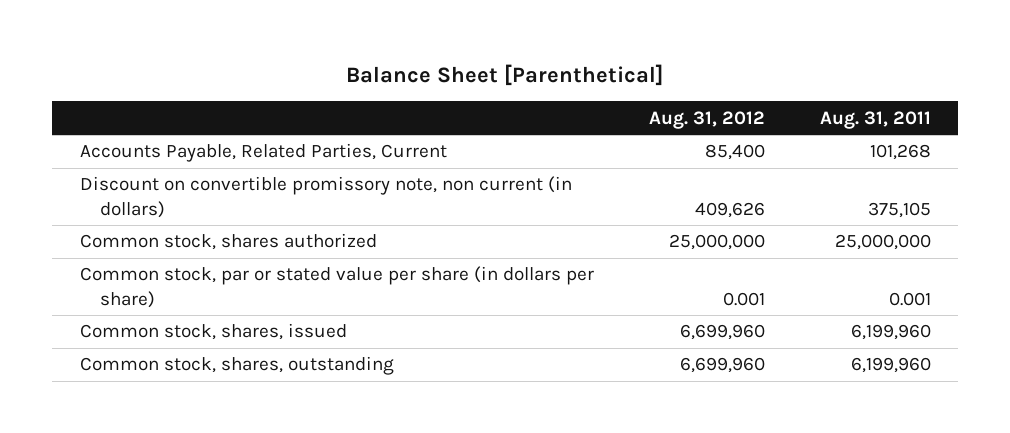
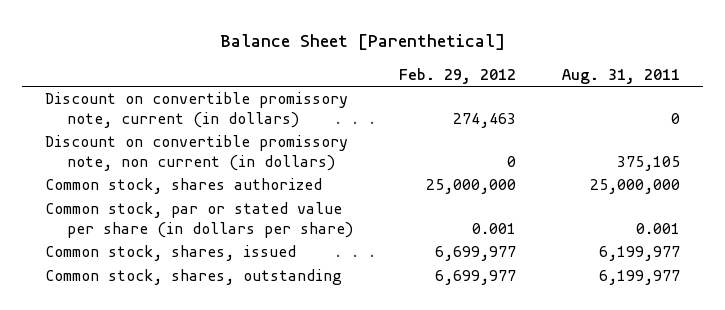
- | Aug. 31, 2012 | Aug. 31, 2011
+ | Feb. 29, 2012 | Aug. 31, 2011
- Accounts Payable, Related Parties, Current | 85,400 | 101,268
+ Discount on convertible promissory note, current (in dollars) | 274,463 | 0
- Common stock, shares, issued | 6,699,960 | 6,199,960
- Common stock, shares, outstanding | 6,699,960 | 6,199,960
+ Common stock, shares, issued | 6,699,977 | 6,199,977
+ Common stock, shares, outstanding | 6,699,977 | 6,199,977

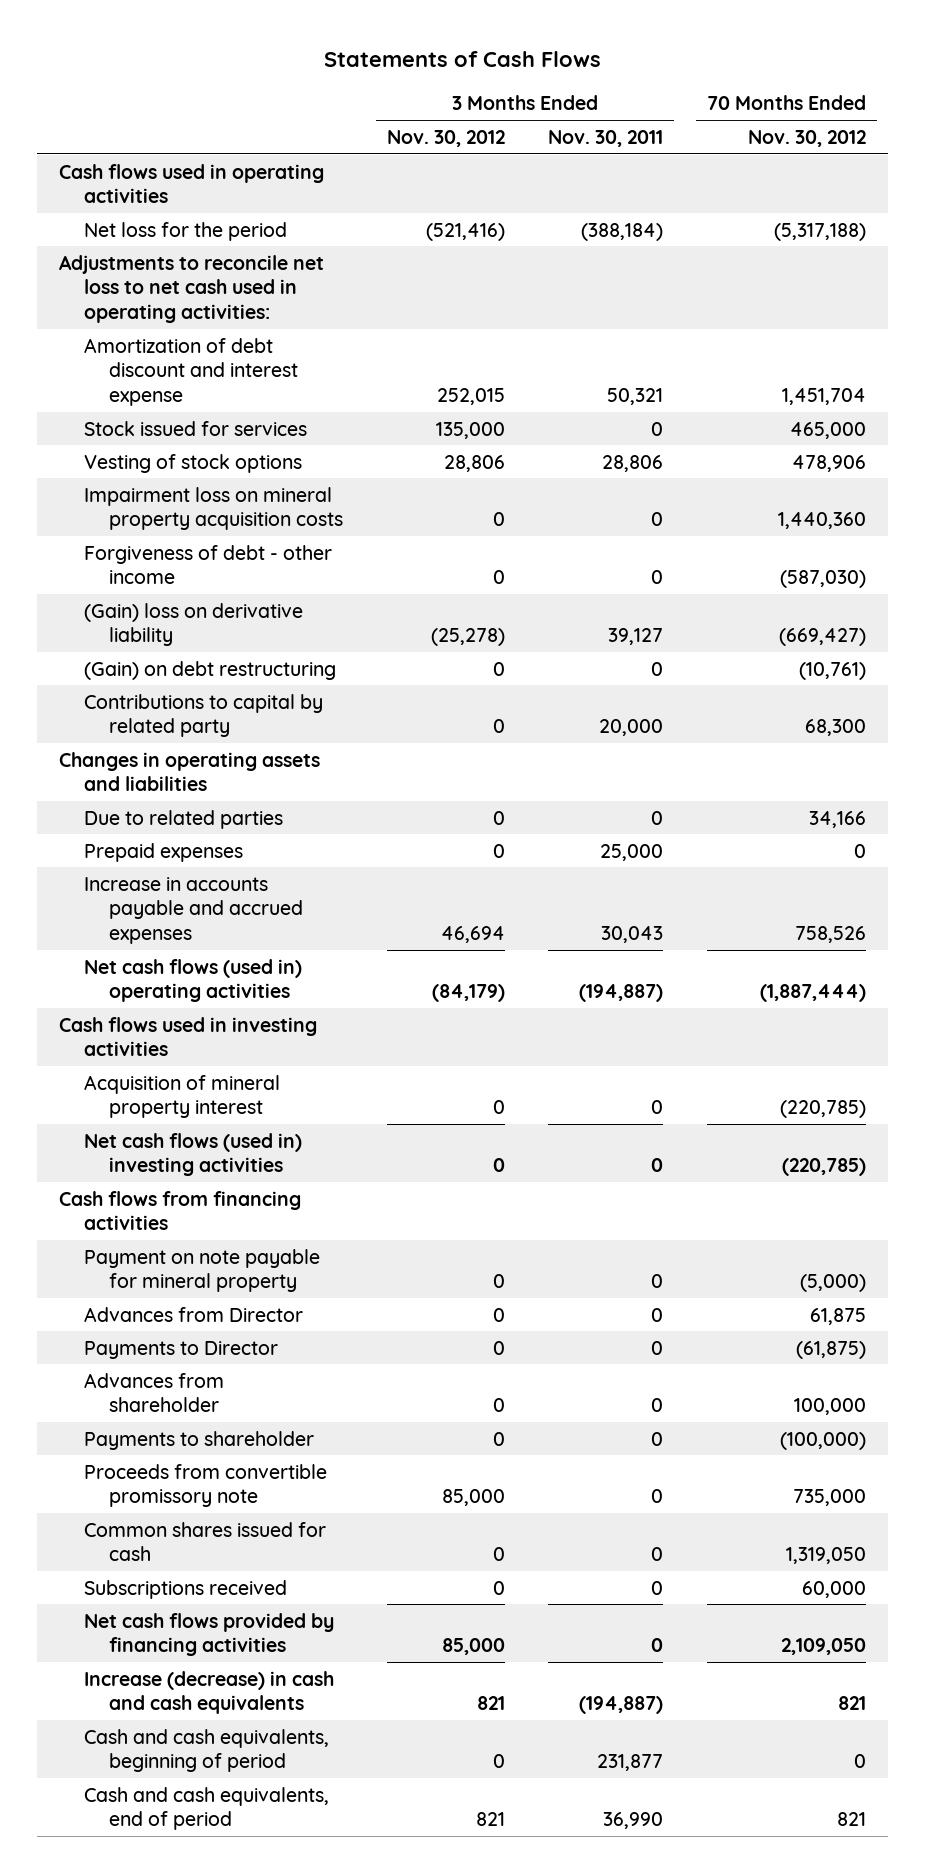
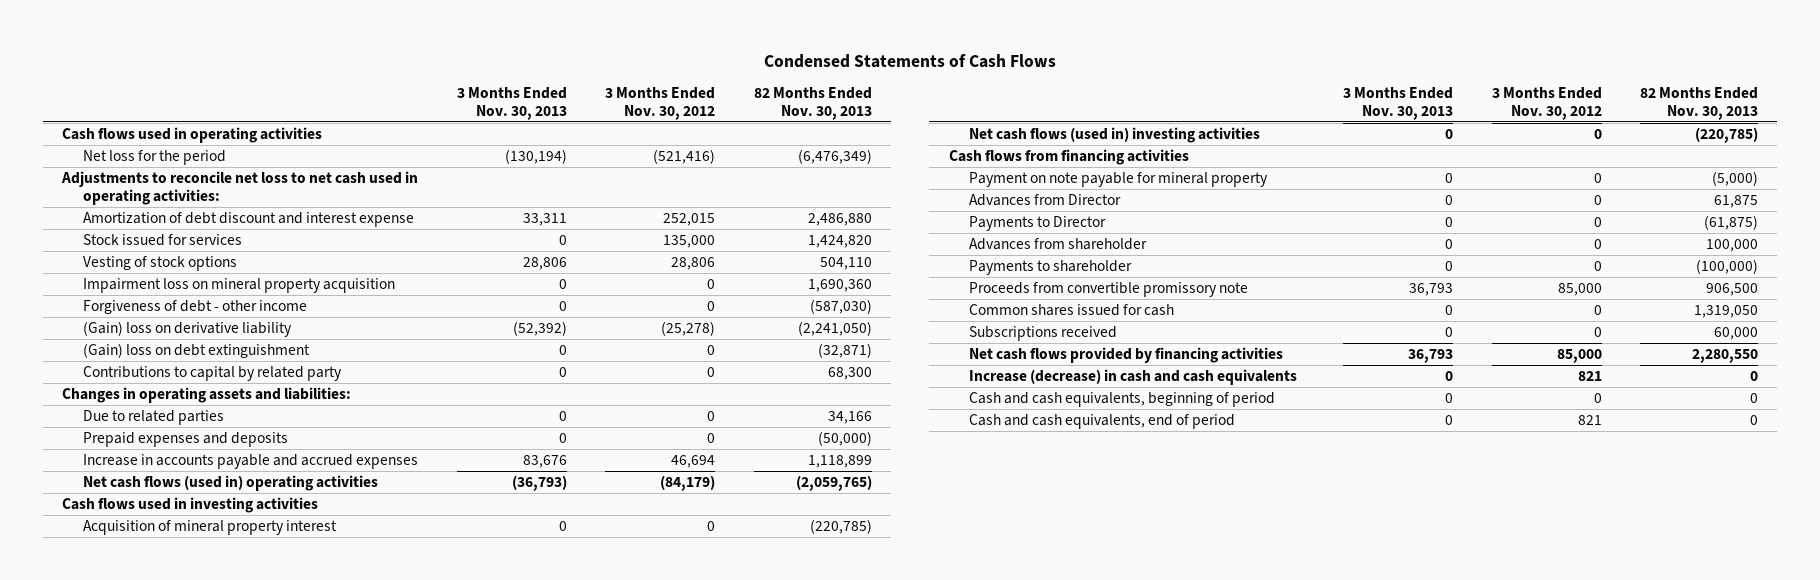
- Statements of Cash Flows
+ Condensed Statements of Cash Flows
- | 3 Months Ended Nov. 30, 2012 | 3 Months Ended Nov. 30, 2011 | 70 Months Ended Nov. 30, 2012
+ | 3 Months Ended Nov. 30, 2013 | 3 Months Ended Nov. 30, 2012 | 82 Months Ended Nov. 30, 2013
- Impairment loss on mineral property acquisition costs | 0 | 0 | 1,440,360
+ Impairment loss on mineral property acquisition | 0 | 0 | 1,690,360
- (Gain) on debt restructuring | 0 | 0 | (10,761)
+ (Gain) loss on debt extinguishment | 0 | 0 | (32,871)
- Changes in operating assets and liabilities
+ Changes in operating assets and liabilities:
- Prepaid expenses | 0 | 25,000 | 0
+ Prepaid expenses and deposits | 0 | 0 | (50,000)

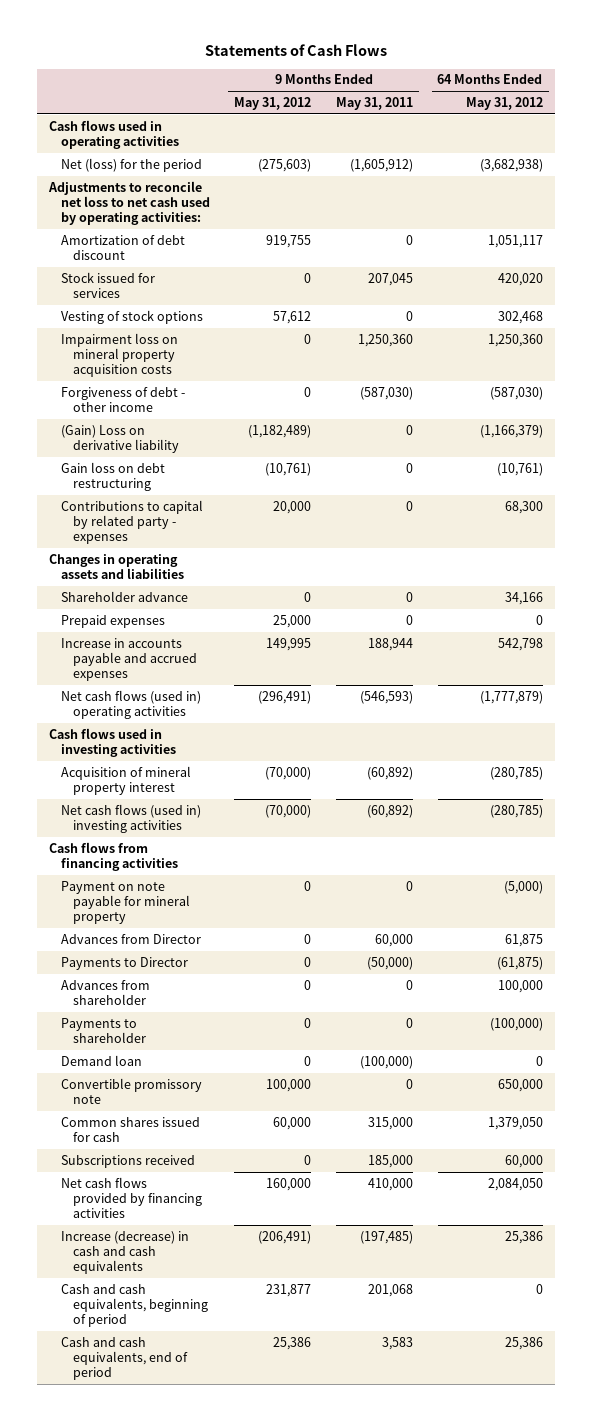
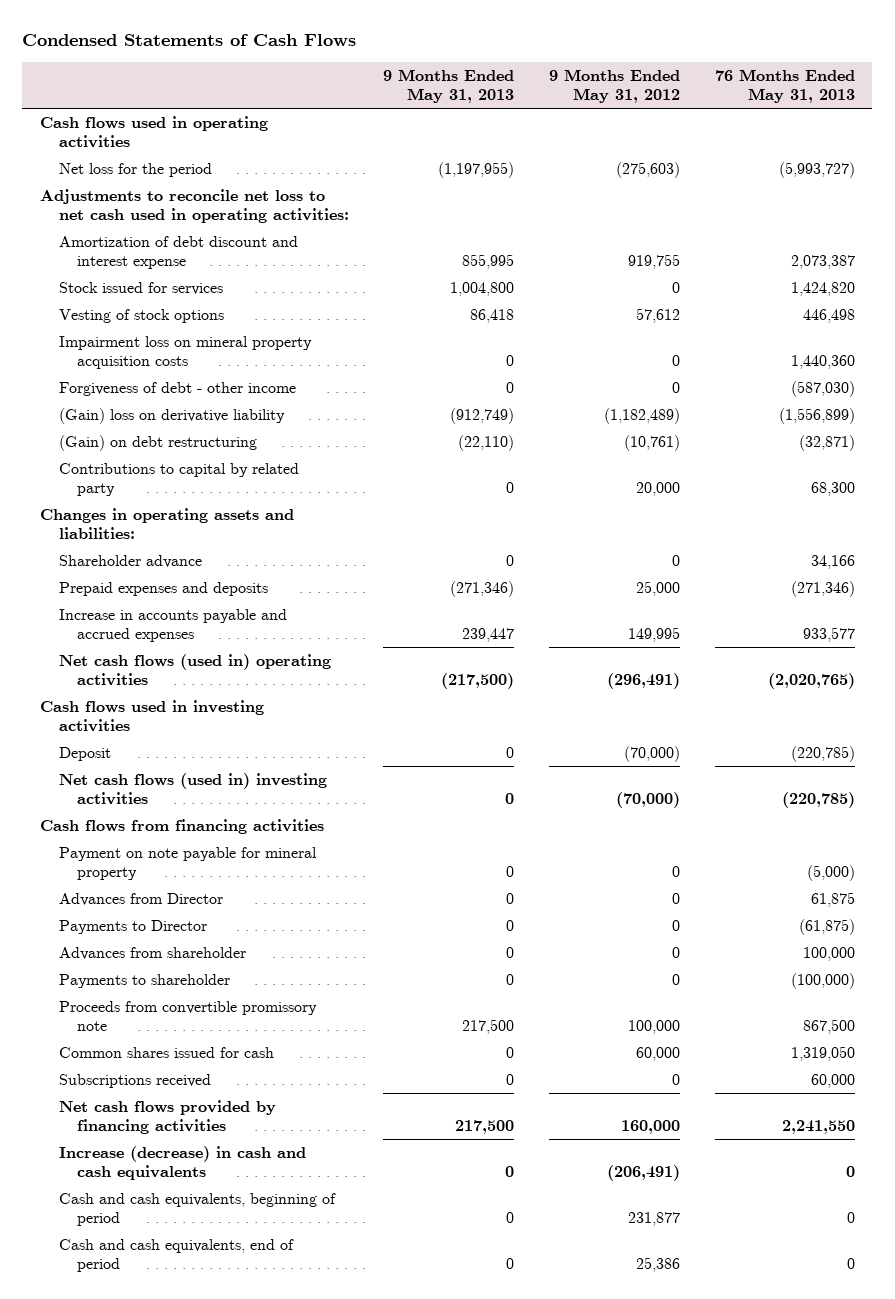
- Statements of Cash Flows
+ Condensed Statements of Cash Flows
- | 9 Months Ended May 31, 2012 | 9 Months Ended May 31, 2011 | 64 Months Ended May 31, 2012
+ | 9 Months Ended May 31, 2013 | 9 Months Ended May 31, 2012 | 76 Months Ended May 31, 2013
- Net (loss) for the period | (275,603) | (1,605,912) | (3,682,938)
- Adjustments to reconcile net loss to net cash used by operating activities:
- Amortization of debt discount | 919,755 | 0 | 1,051,117
+ Net loss for the period | (1,197,955) | (275,603) | (5,993,727)
+ Adjustments to reconcile net loss to net cash used in operating activities:
+ Amortization of debt discount and interest expense | 855,995 | 919,755 | 2,073,387
- (Gain) Loss on derivative liability | (1,182,489) | 0 | (1,166,379)
- Gain loss on debt restructuring | (10,761) | 0 | (10,761)
- Contributions to capital by related party - expenses | 20,000 | 0 | 68,300
- Changes in operating assets and liabilities
+ (Gain) loss on derivative liability | (912,749) | (1,182,489) | (1,556,899)
+ (Gain) on debt restructuring | (22,110) | (10,761) | (32,871)
+ Contributions to capital by related party | 0 | 20,000 | 68,300
+ Changes in operating assets and liabilities:
- Prepaid expenses | 25,000 | 0 | 0
+ Prepaid expenses and deposits | (271,346) | 25,000 | (271,346)
- Acquisition of mineral property interest | (70,000) | (60,892) | (280,785)
+ Deposit | 0 | (70,000) | (220,785)
- Demand loan | 0 | (100,000) | 0
- Convertible promissory note | 100,000 | 0 | 650,000
+ Proceeds from convertible promissory note | 217,500 | 100,000 | 867,500

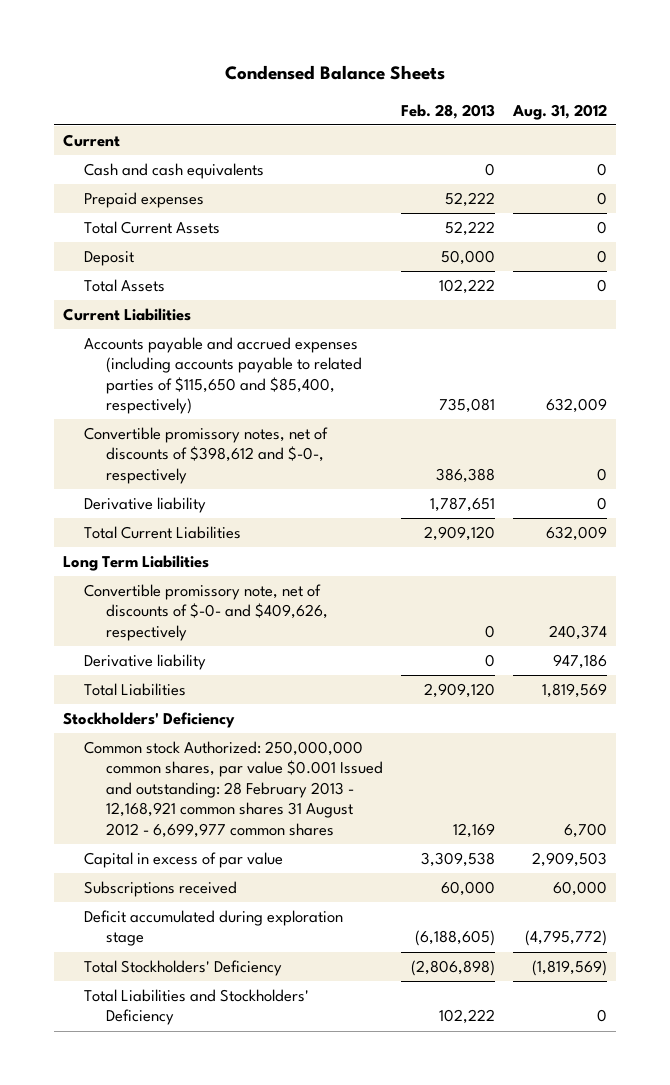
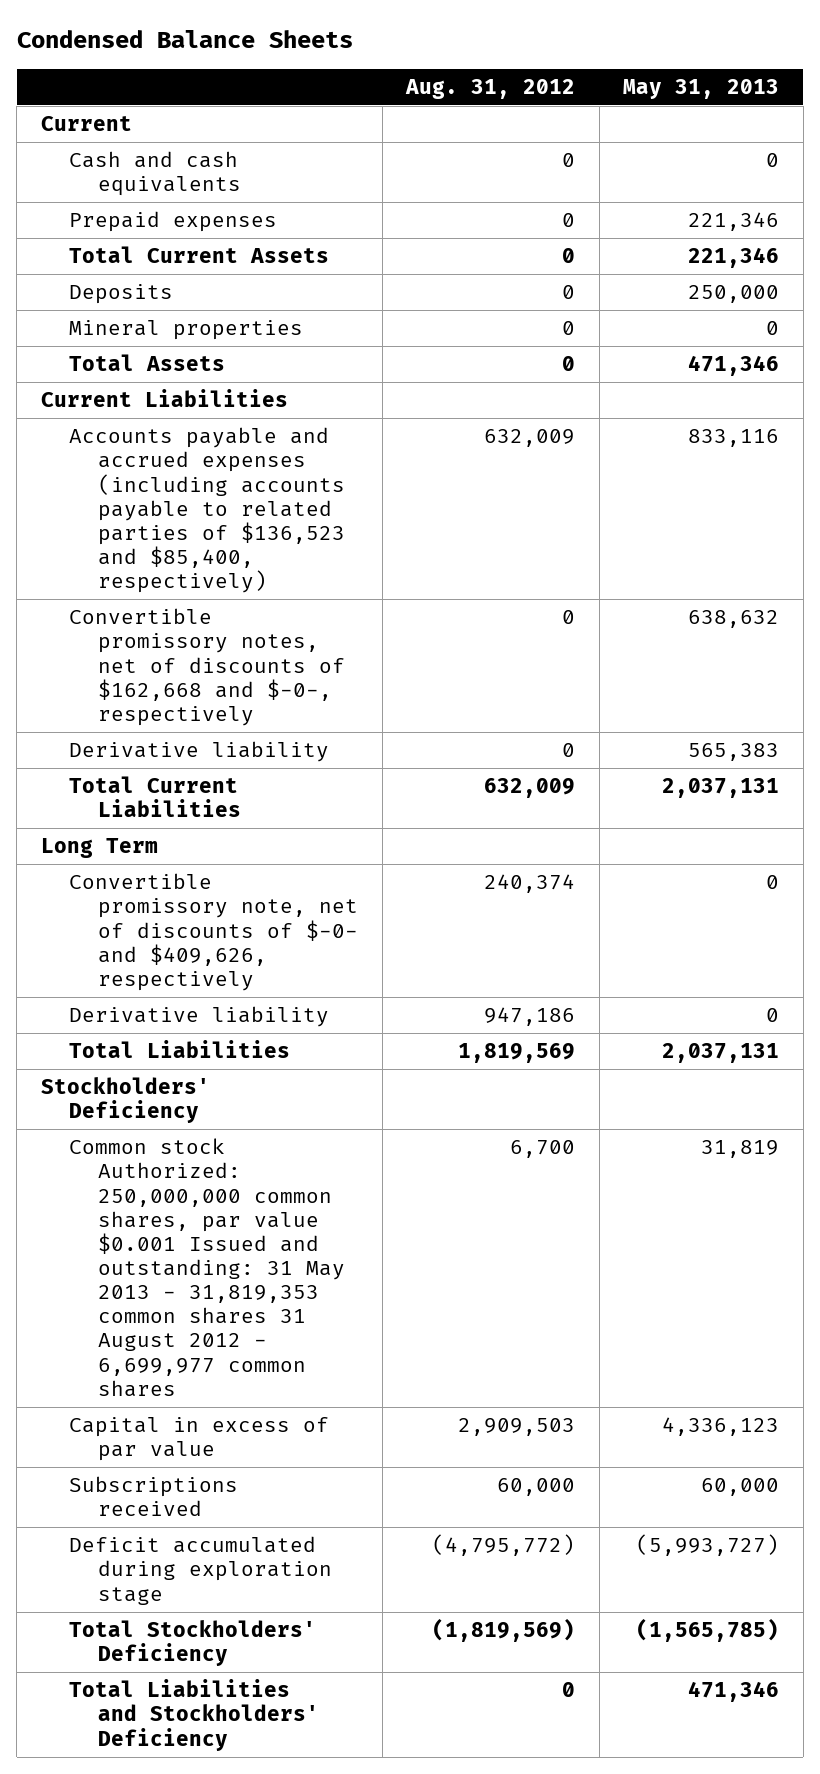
- | Feb. 28, 2013 | Aug. 31, 2012
+ | Aug. 31, 2012 | May 31, 2013
- Deposit | 50,000 | 0
+ Deposits | 0 | 250,000
+ Mineral properties | 0 | 0
- Accounts payable and accrued expenses (including accounts payable to related parties of $115,650 and $85,400, respectively) | 735,081 | 632,009
- Convertible promissory notes, net of discounts of $398,612 and $-0-, respectively | 386,388 | 0
+ Accounts payable and accrued expenses (including accounts payable to related parties of $136,523 and $85,400, respectively) | 632,009 | 833,116
+ Convertible promissory notes, net of discounts of $162,668 and $-0-, respectively | 0 | 638,632
- Long Term Liabilities
+ Long Term
- Common stock Authorized: 250,000,000 common shares, par value $0.001 Issued and outstanding: 28 February 2013 - 12,168,921 common shares 31 August 2012 - 6,699,977 common shares | 12,169 | 6,700
+ Common stock Authorized: 250,000,000 common shares, par value $0.001 Issued and outstanding: 31 May 2013 - 31,819,353 common shares 31 August 2012 - 6,699,977 common shares | 6,700 | 31,819

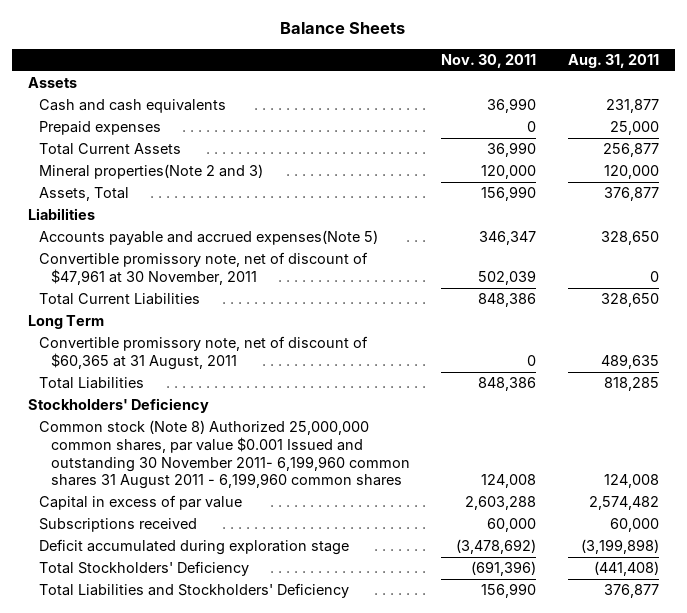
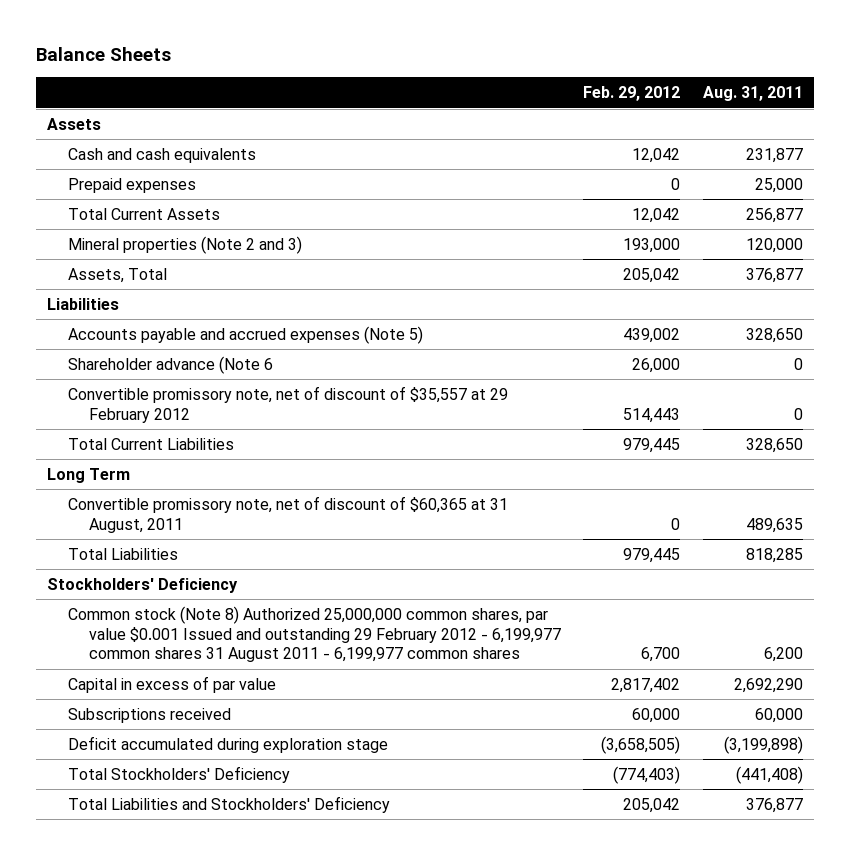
- | Nov. 30, 2011 | Aug. 31, 2011
+ | Feb. 29, 2012 | Aug. 31, 2011
- Mineral properties(Note 2 and 3) | 120,000 | 120,000
+ Mineral properties (Note 2 and 3) | 193,000 | 120,000
- Accounts payable and accrued expenses(Note 5) | 346,347 | 328,650
- Convertible promissory note, net of discount of $47,961 at 30 November, 2011 | 502,039 | 0
+ Accounts payable and accrued expenses (Note 5) | 439,002 | 328,650
+ Shareholder advance (Note 6 | 26,000 | 0
+ Convertible promissory note, net of discount of $35,557 at 29 February 2012 | 514,443 | 0
- Common stock (Note 8) Authorized 25,000,000 common shares, par value $0.001 Issued and outstanding 30 November 2011- 6,199,960 common shares 31 August 2011 - 6,199,960 common shares | 124,008 | 124,008
- Capital in excess of par value | 2,603,288 | 2,574,482
+ Common stock (Note 8) Authorized 25,000,000 common shares, par value $0.001 Issued and outstanding 29 February 2012 - 6,199,977 common shares 31 August 2011 - 6,199,977 common shares | 6,700 | 6,200
+ Capital in excess of par value | 2,817,402 | 2,692,290

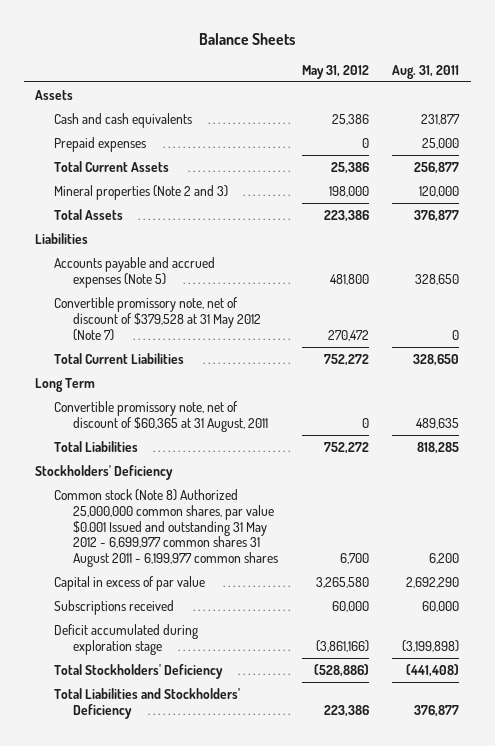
- | Feb. 29, 2012 | Aug. 31, 2011
+ | May 31, 2012 | Aug. 31, 2011
- Assets, Total | 205,042 | 376,877
+ Total Assets | 223,386 | 376,877
- Shareholder advance (Note 6 | 26,000 | 0
- Convertible promissory note, net of discount of $35,557 at 29 February 2012 | 514,443 | 0
+ Convertible promissory note, net of discount of $379,528 at 31 May 2012 (Note 7) | 270,472 | 0
- Common stock (Note 8) Authorized 25,000,000 common shares, par value $0.001 Issued and outstanding 29 February 2012 - 6,199,977 common shares 31 August 2011 - 6,199,977 common shares | 6,700 | 6,200
+ Common stock (Note 8) Authorized 25,000,000 common shares, par value $0.001 Issued and outstanding 31 May 2012 - 6,699,977 common shares 31 August 2011 - 6,199,977 common shares | 6,700 | 6,200

